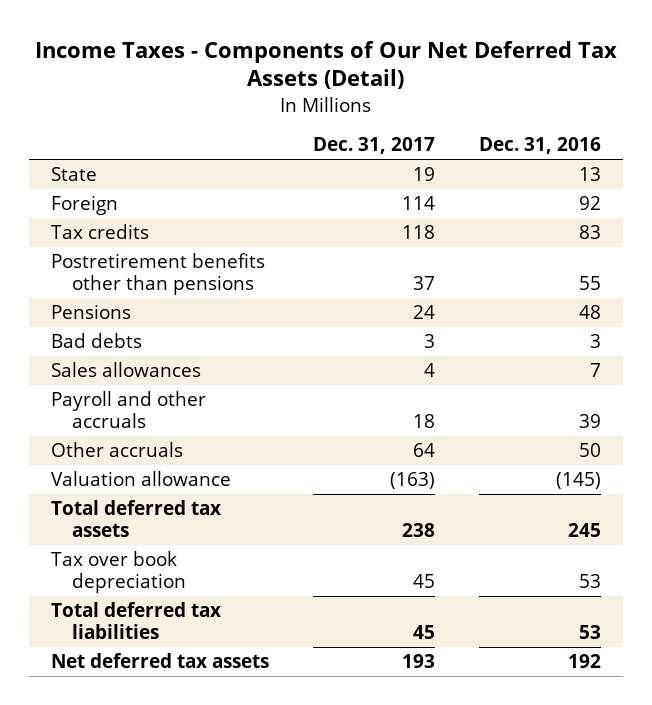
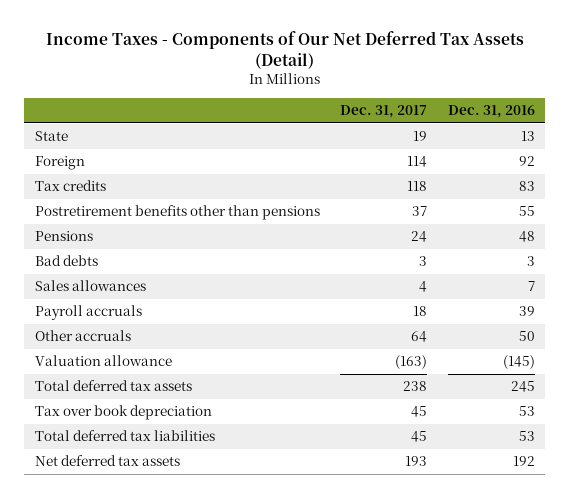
- Payroll and other accruals | 18 | 39
+ Payroll accruals | 18 | 39

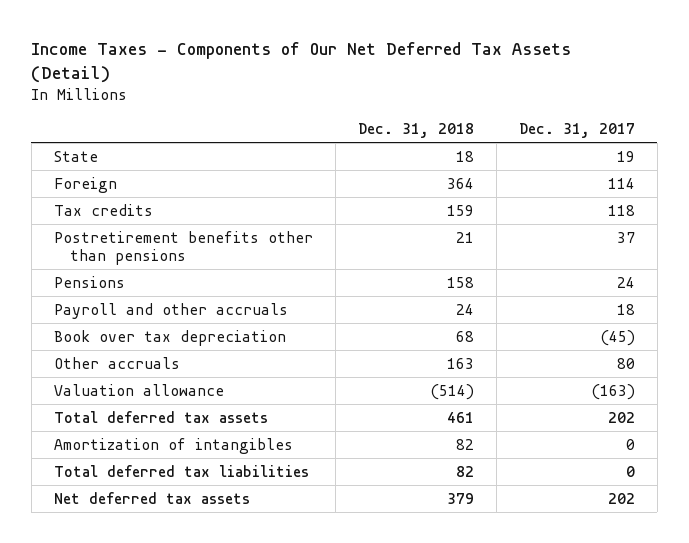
- | Dec. 31, 2017 | Dec. 31, 2016
+ | Dec. 31, 2018 | Dec. 31, 2017
- Bad debts | 3 | 3
- Sales allowances | 4 | 7
- Payroll accruals | 18 | 39
- Other accruals | 64 | 50
+ Payroll and other accruals | 24 | 18
+ Book over tax depreciation | 68 | (45)
+ Other accruals | 163 | 80
- Total deferred tax assets | 238 | 245
- Tax over book depreciation | 45 | 53
- Total deferred tax liabilities | 45 | 53
- Net deferred tax assets | 193 | 192
+ Total deferred tax assets | 461 | 202
+ Amortization of intangibles | 82 | 0
+ Total deferred tax liabilities | 82 | 0
+ Net deferred tax assets | 379 | 202

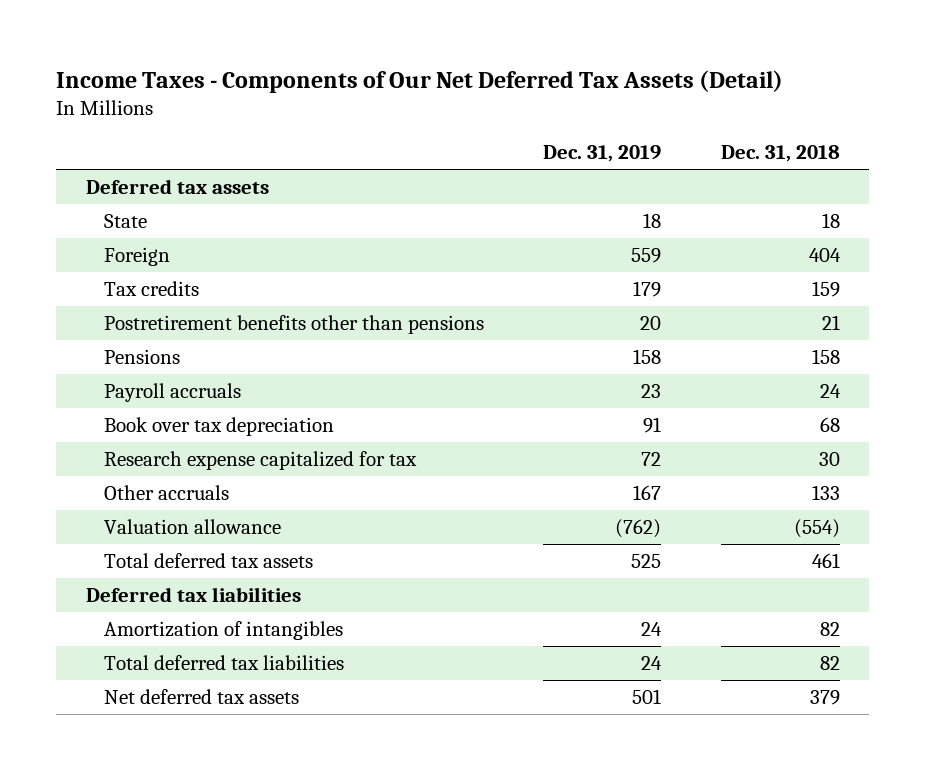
- | Dec. 31, 2018 | Dec. 31, 2017
+ | Dec. 31, 2019 | Dec. 31, 2018
+ Deferred tax assets
- Foreign | 364 | 114
+ Foreign | 559 | 404
- Payroll and other accruals | 24 | 18
+ Payroll accruals | 23 | 24
- Other accruals | 163 | 80
- Valuation allowance | (514) | (163)
+ Research expense capitalized for tax | 72 | 30
+ Other accruals | 167 | 133
+ Valuation allowance | (762) | (554)
+ Deferred tax liabilities

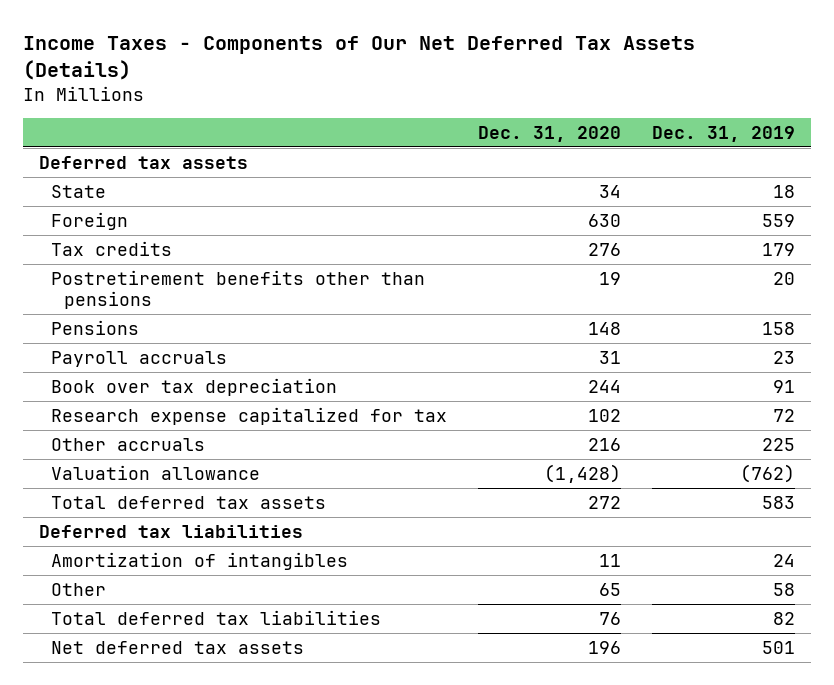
- Income Taxes - Components of Our Net Deferred Tax Assets (Detail)
+ Income Taxes - Components of Our Net Deferred Tax Assets (Details)
- | Dec. 31, 2019 | Dec. 31, 2018
+ | Dec. 31, 2020 | Dec. 31, 2019
- Other accruals | 167 | 133
+ Other accruals | 216 | 225
- Total deferred tax assets | 525 | 461
+ Total deferred tax assets | 272 | 583
- Total deferred tax liabilities | 24 | 82
+ Other | 65 | 58
+ Total deferred tax liabilities | 76 | 82

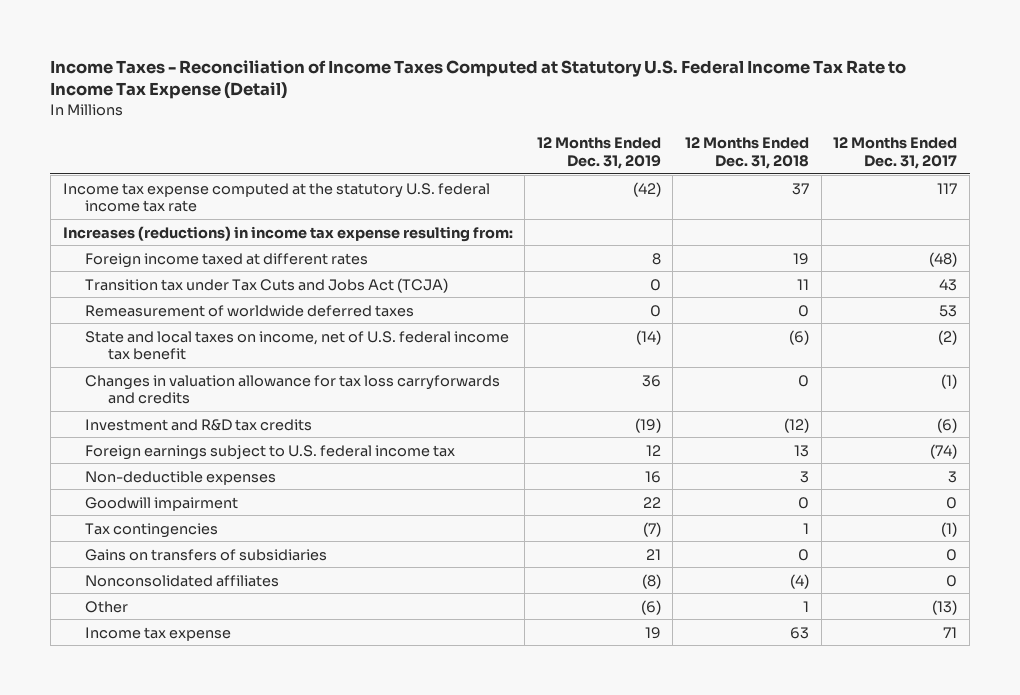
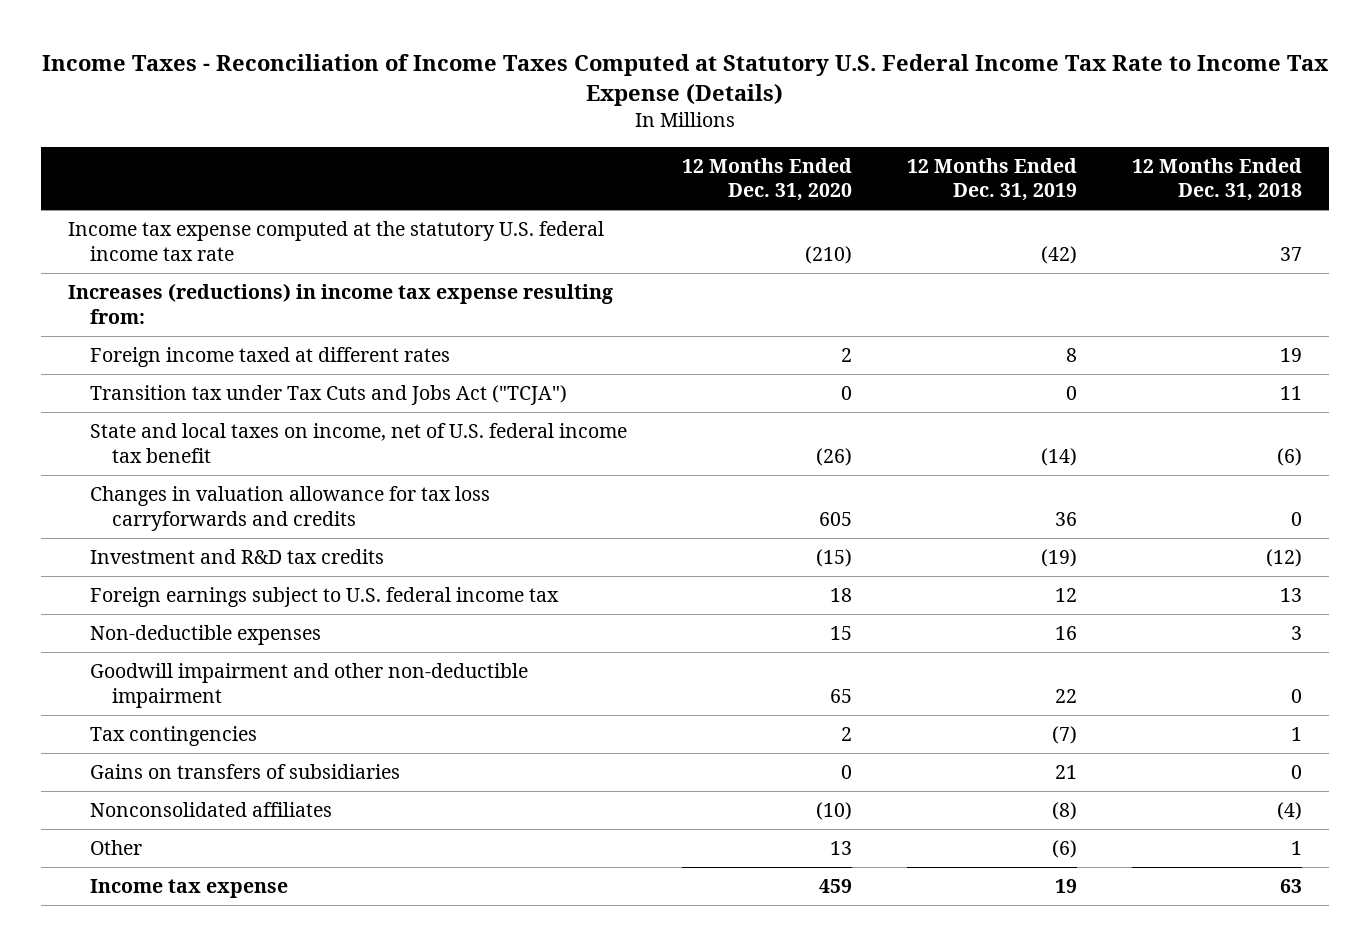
- Income Taxes - Reconciliation of Income Taxes Computed at Statutory U.S. Federal Income Tax Rate to Income Tax Expense (Detail)
+ Income Taxes - Reconciliation of Income Taxes Computed at Statutory U.S. Federal Income Tax Rate to Income Tax Expense (Details)
- | 12 Months Ended Dec. 31, 2019 | 12 Months Ended Dec. 31, 2018 | 12 Months Ended Dec. 31, 2017
+ | 12 Months Ended Dec. 31, 2020 | 12 Months Ended Dec. 31, 2019 | 12 Months Ended Dec. 31, 2018
- Transition tax under Tax Cuts and Jobs Act (TCJA) | 0 | 11 | 43
- Remeasurement of worldwide deferred taxes | 0 | 0 | 53
+ Transition tax under Tax Cuts and Jobs Act ("TCJA") | 0 | 0 | 11
- Goodwill impairment | 22 | 0 | 0
+ Goodwill impairment and other non-deductible impairment | 65 | 22 | 0

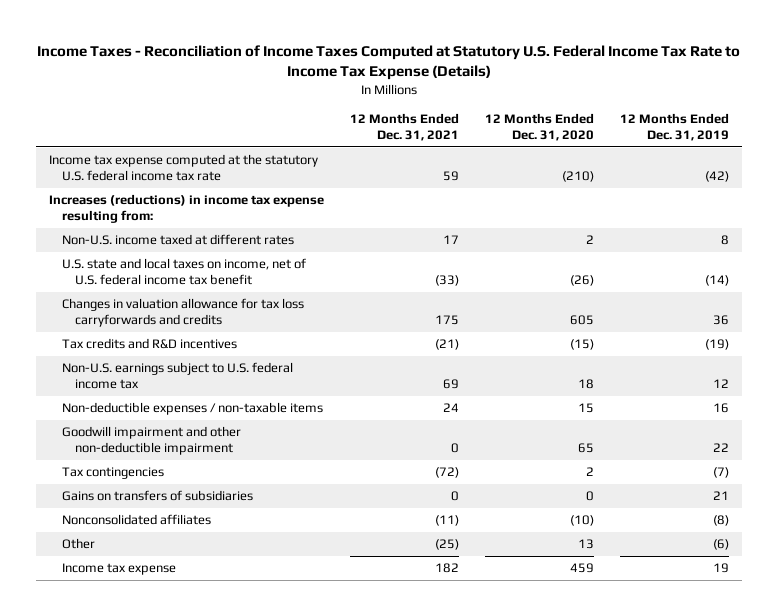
- | 12 Months Ended Dec. 31, 2020 | 12 Months Ended Dec. 31, 2019 | 12 Months Ended Dec. 31, 2018
+ | 12 Months Ended Dec. 31, 2021 | 12 Months Ended Dec. 31, 2020 | 12 Months Ended Dec. 31, 2019
- Foreign income taxed at different rates | 2 | 8 | 19
- Transition tax under Tax Cuts and Jobs Act ("TCJA") | 0 | 0 | 11
- State and local taxes on income, net of U.S. federal income tax benefit | (26) | (14) | (6)
+ Non-U.S. income taxed at different rates | 17 | 2 | 8
+ U.S. state and local taxes on income, net of U.S. federal income tax benefit | (33) | (26) | (14)
- Investment and R&D tax credits | (15) | (19) | (12)
- Foreign earnings subject to U.S. federal income tax | 18 | 12 | 13
- Non-deductible expenses | 15 | 16 | 3
+ Tax credits and R&D incentives | (21) | (15) | (19)
+ Non-U.S. earnings subject to U.S. federal income tax | 69 | 18 | 12
+ Non-deductible expenses / non-taxable items | 24 | 15 | 16

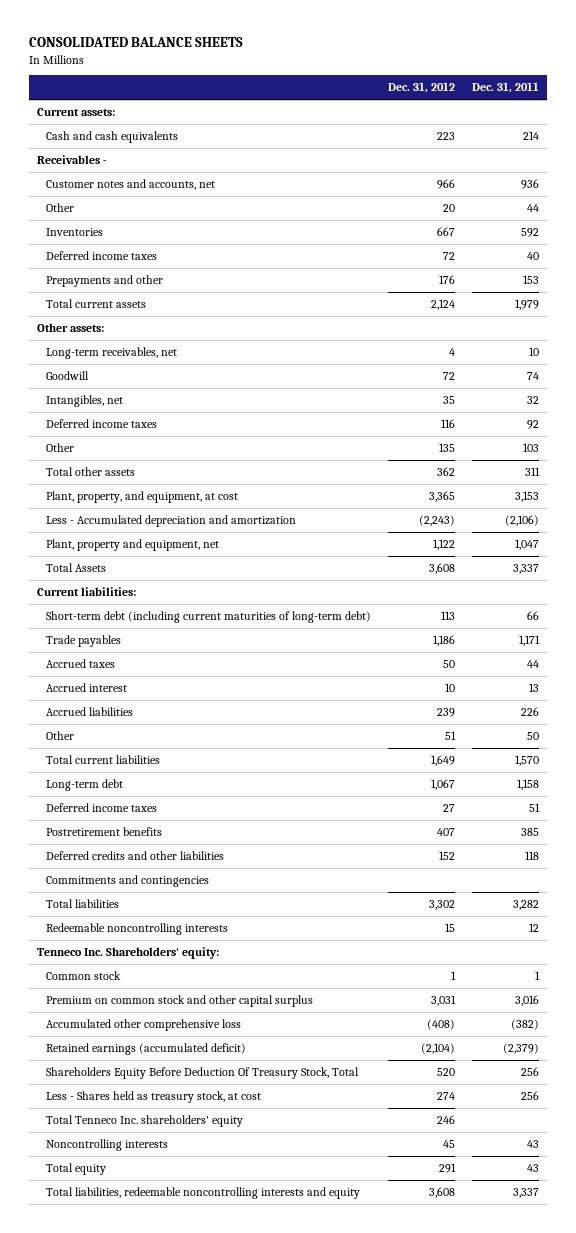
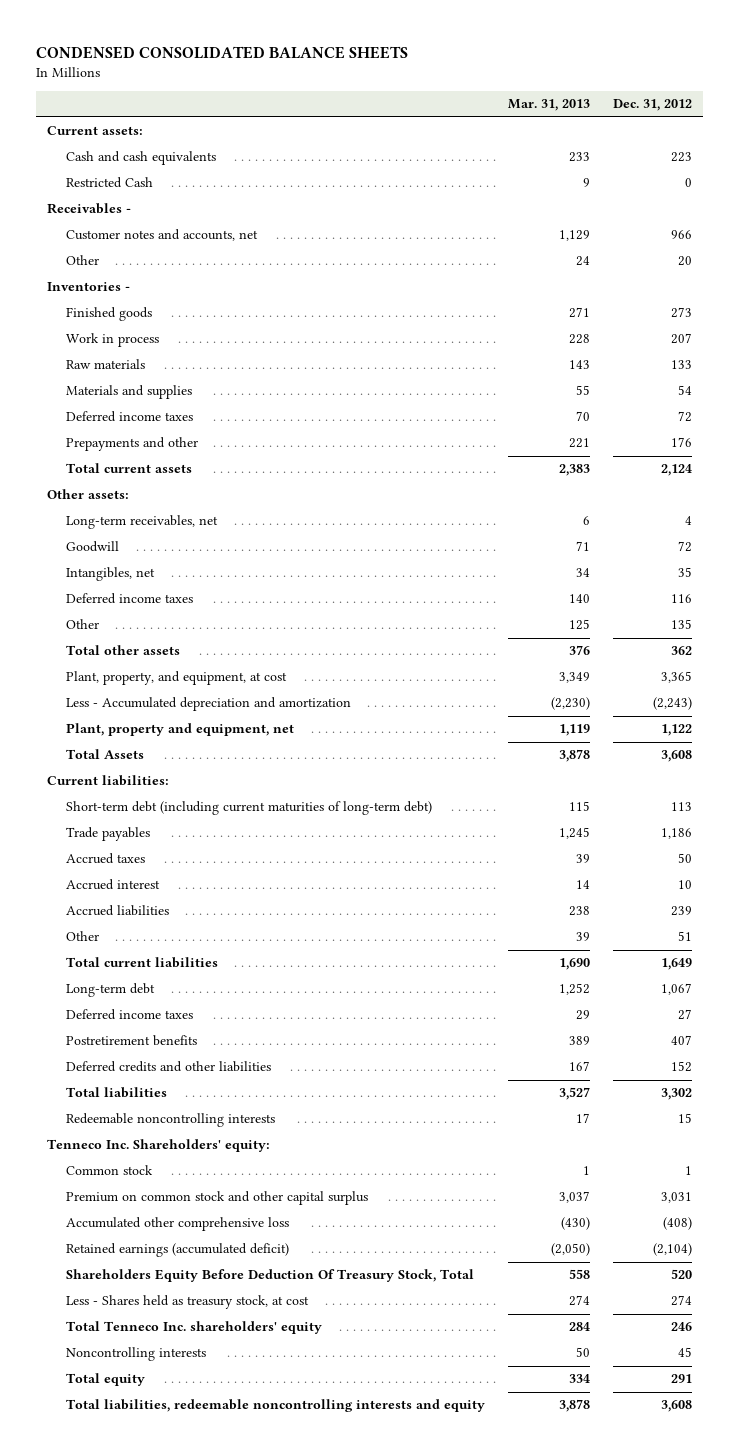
- CONSOLIDATED BALANCE SHEETS
+ CONDENSED CONSOLIDATED BALANCE SHEETS
- | Dec. 31, 2012 | Dec. 31, 2011
+ | Mar. 31, 2013 | Dec. 31, 2012
+ Restricted Cash | 9 | 0
- Inventories | 667 | 592
+ Inventories -
+ Finished goods | 271 | 273
+ Work in process | 228 | 207
+ Raw materials | 143 | 133
+ Materials and supplies | 55 | 54
- Commitments and contingencies

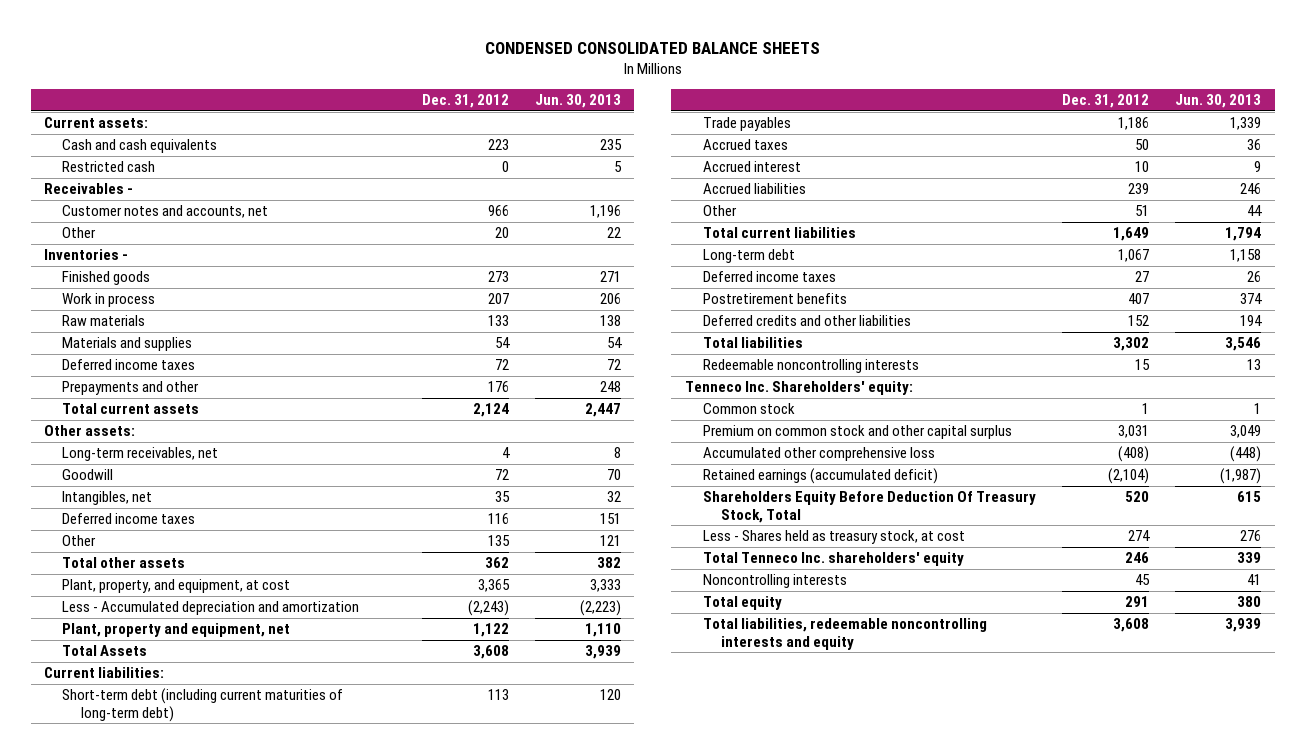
- | Mar. 31, 2013 | Dec. 31, 2012
+ | Dec. 31, 2012 | Jun. 30, 2013
- Restricted Cash | 9 | 0
+ Restricted cash | 0 | 5

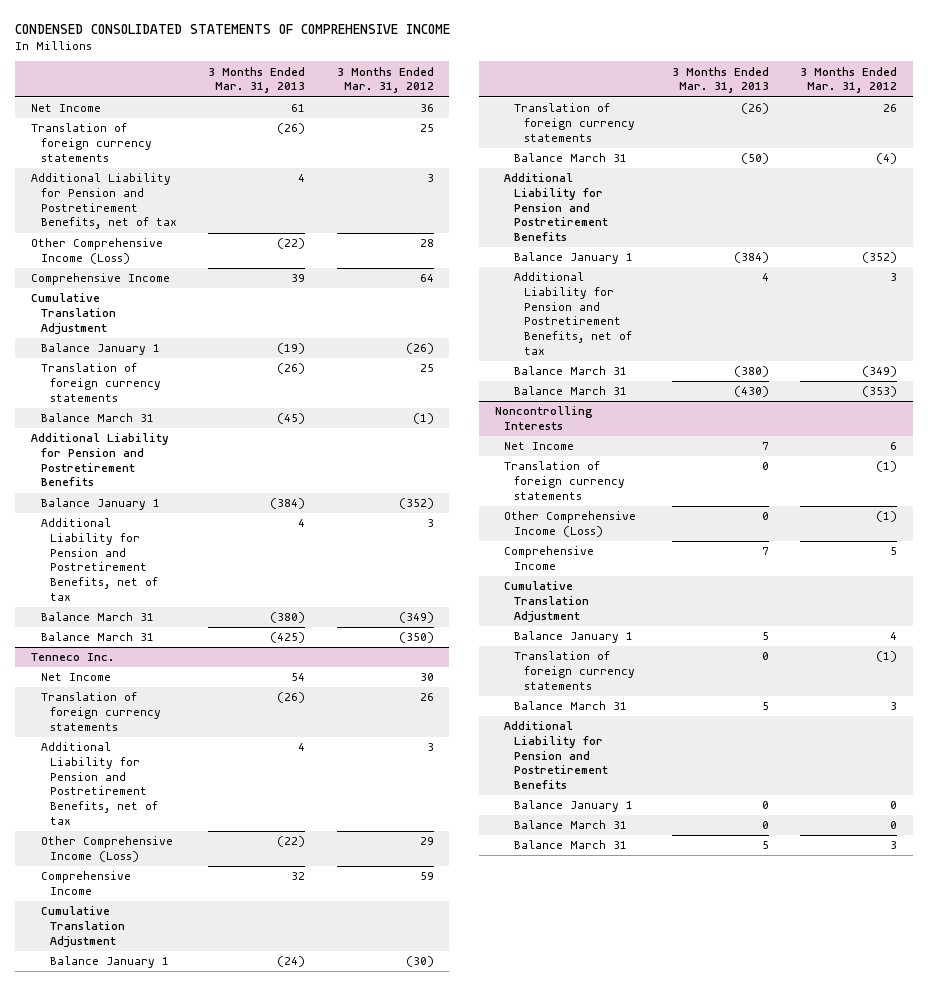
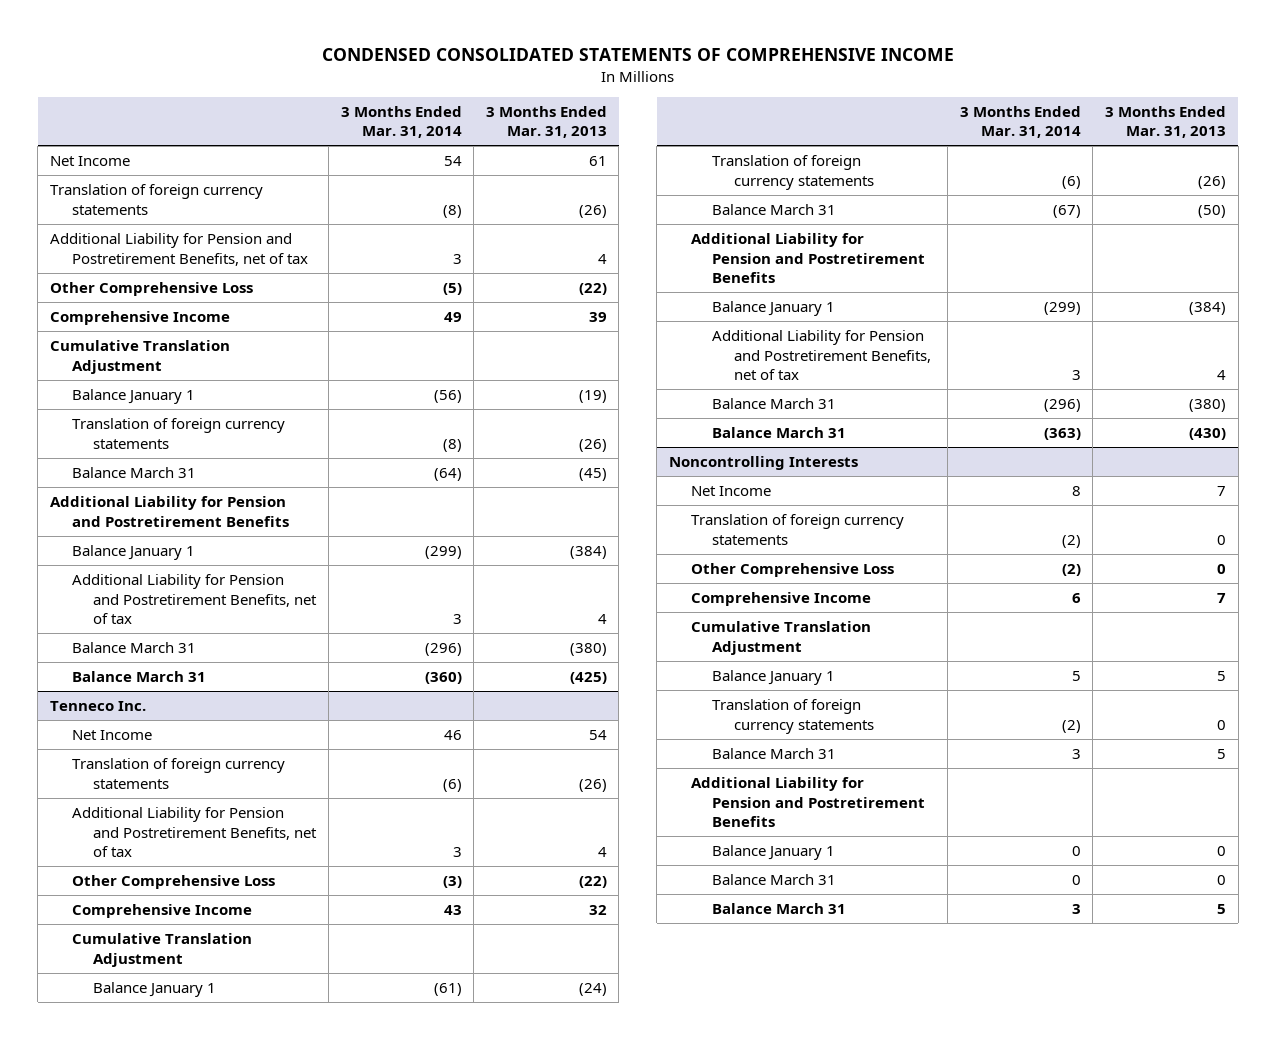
- | 3 Months Ended Mar. 31, 2013 | 3 Months Ended Mar. 31, 2012
+ | 3 Months Ended Mar. 31, 2014 | 3 Months Ended Mar. 31, 2013
- Other Comprehensive Income (Loss) | (22) | 28
+ Other Comprehensive Loss | (5) | (22)
@ Tenneco Inc.
- Other Comprehensive Income (Loss) | (22) | 29
+ Other Comprehensive Loss | (3) | (22)
@ Noncontrolling Interests
- Other Comprehensive Income (Loss) | 0 | (1)
+ Other Comprehensive Loss | (2) | 0

